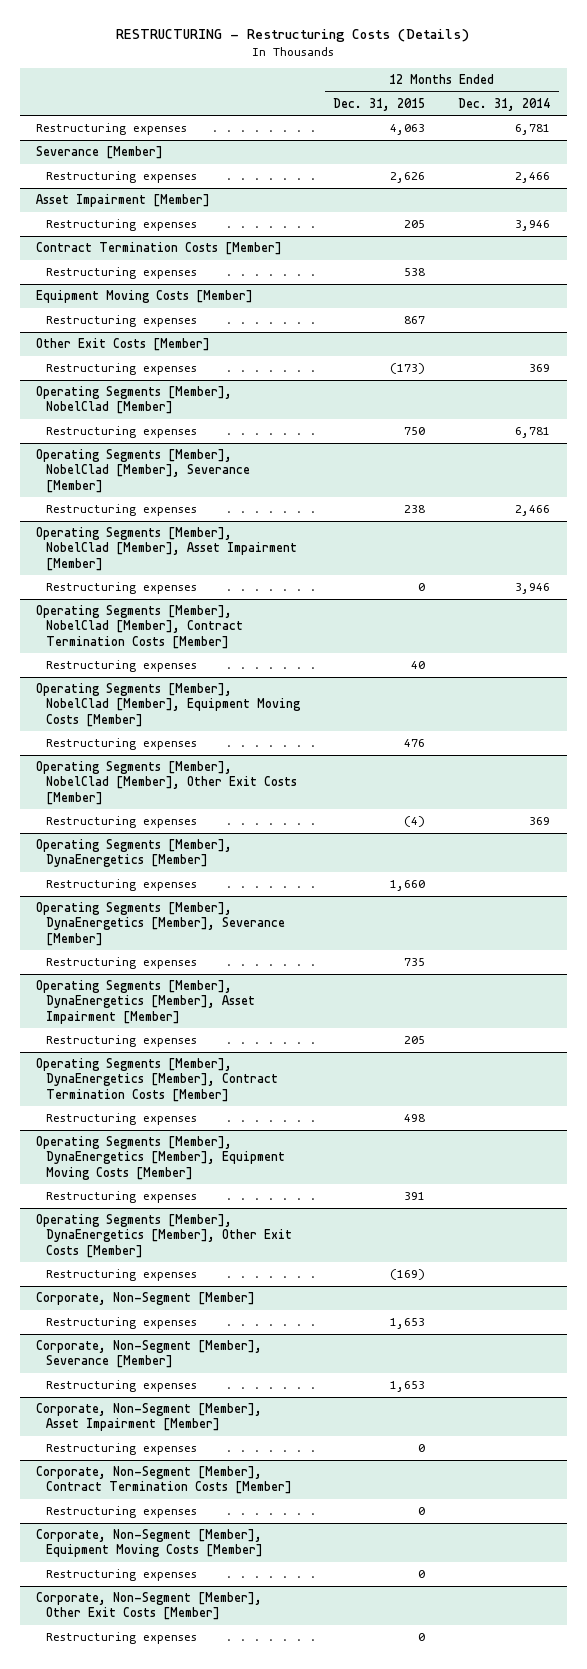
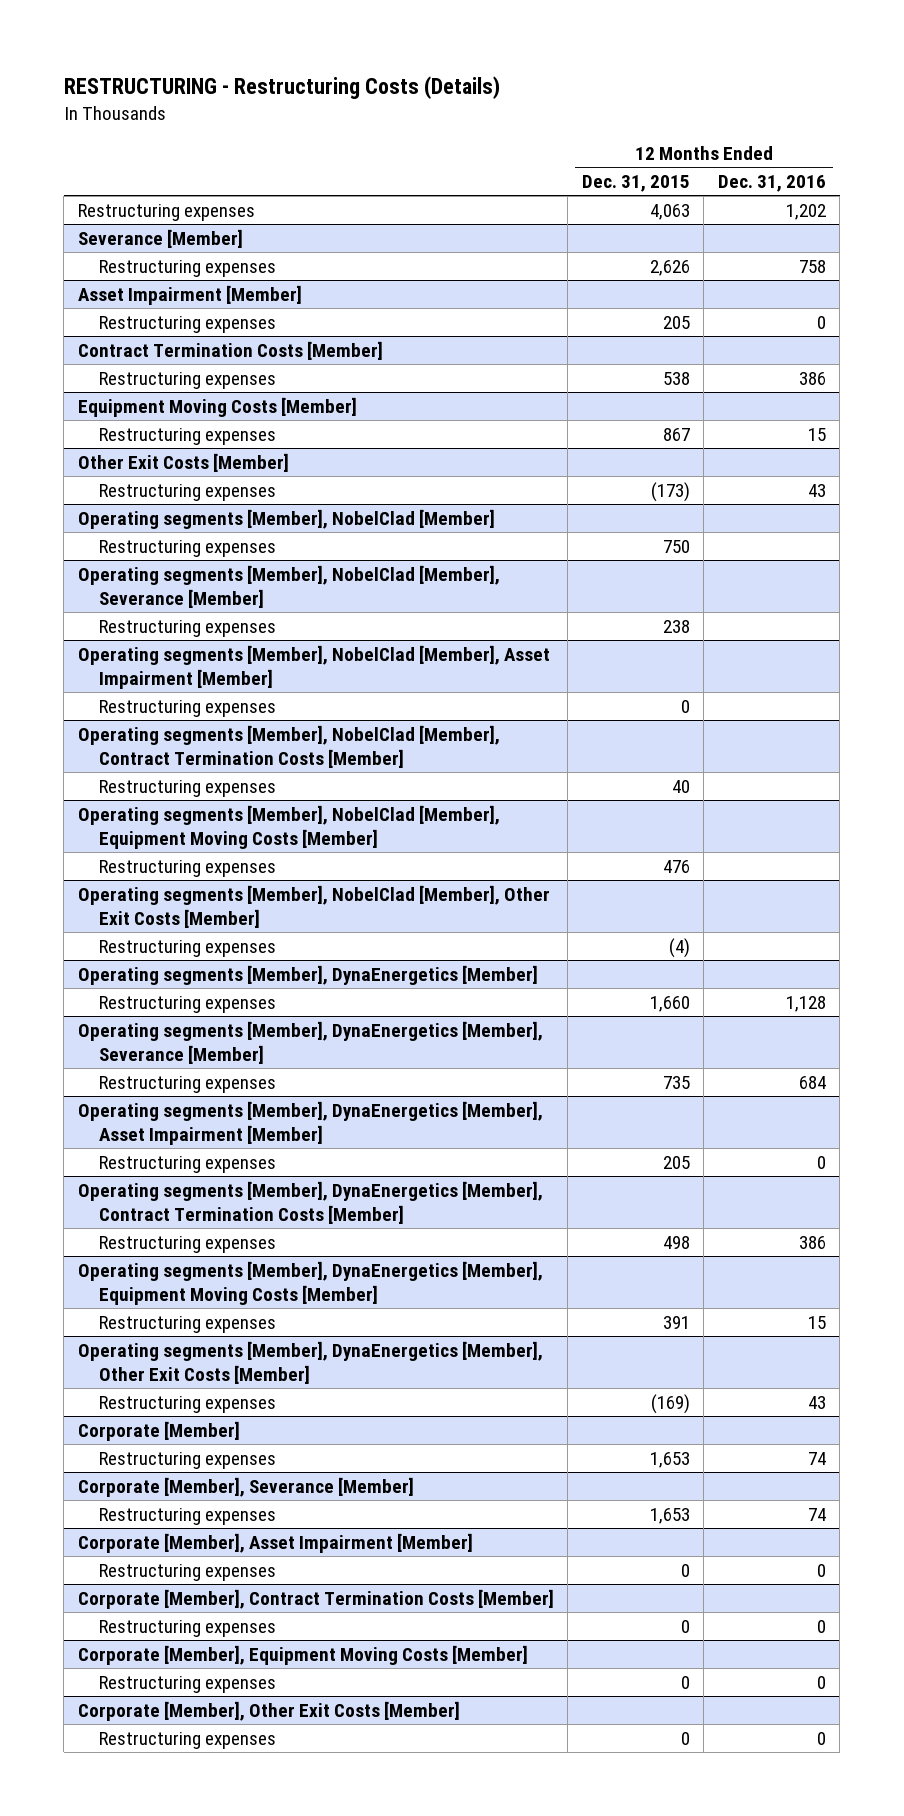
- | 12 Months Ended Dec. 31, 2015 | 12 Months Ended Dec. 31, 2014
+ | 12 Months Ended Dec. 31, 2015 | 12 Months Ended Dec. 31, 2016
- Operating Segments [Member], NobelClad [Member]
+ Operating segments [Member], NobelClad [Member]
- Operating Segments [Member], NobelClad [Member], Severance [Member]
+ Operating segments [Member], NobelClad [Member], Severance [Member]
- Operating Segments [Member], NobelClad [Member], Asset Impairment [Member]
+ Operating segments [Member], NobelClad [Member], Asset Impairment [Member]
- Operating Segments [Member], NobelClad [Member], Contract Termination Costs [Member]
+ Operating segments [Member], NobelClad [Member], Contract Termination Costs [Member]
- Operating Segments [Member], NobelClad [Member], Equipment Moving Costs [Member]
+ Operating segments [Member], NobelClad [Member], Equipment Moving Costs [Member]
- Operating Segments [Member], NobelClad [Member], Other Exit Costs [Member]
+ Operating segments [Member], NobelClad [Member], Other Exit Costs [Member]
- Operating Segments [Member], DynaEnergetics [Member]
+ Operating segments [Member], DynaEnergetics [Member]
- Operating Segments [Member], DynaEnergetics [Member], Severance [Member]
+ Operating segments [Member], DynaEnergetics [Member], Severance [Member]
- Operating Segments [Member], DynaEnergetics [Member], Asset Impairment [Member]
+ Operating segments [Member], DynaEnergetics [Member], Asset Impairment [Member]
- Operating Segments [Member], DynaEnergetics [Member], Contract Termination Costs [Member]
+ Operating segments [Member], DynaEnergetics [Member], Contract Termination Costs [Member]
- Operating Segments [Member], DynaEnergetics [Member], Equipment Moving Costs [Member]
+ Operating segments [Member], DynaEnergetics [Member], Equipment Moving Costs [Member]
- Operating Segments [Member], DynaEnergetics [Member], Other Exit Costs [Member]
+ Operating segments [Member], DynaEnergetics [Member], Other Exit Costs [Member]
- Corporate, Non-Segment [Member]
+ Corporate [Member]
- Corporate, Non-Segment [Member], Severance [Member]
+ Corporate [Member], Severance [Member]
- Corporate, Non-Segment [Member], Asset Impairment [Member]
+ Corporate [Member], Asset Impairment [Member]
- Corporate, Non-Segment [Member], Contract Termination Costs [Member]
+ Corporate [Member], Contract Termination Costs [Member]
- Corporate, Non-Segment [Member], Equipment Moving Costs [Member]
+ Corporate [Member], Equipment Moving Costs [Member]
- Corporate, Non-Segment [Member], Other Exit Costs [Member]
+ Corporate [Member], Other Exit Costs [Member]

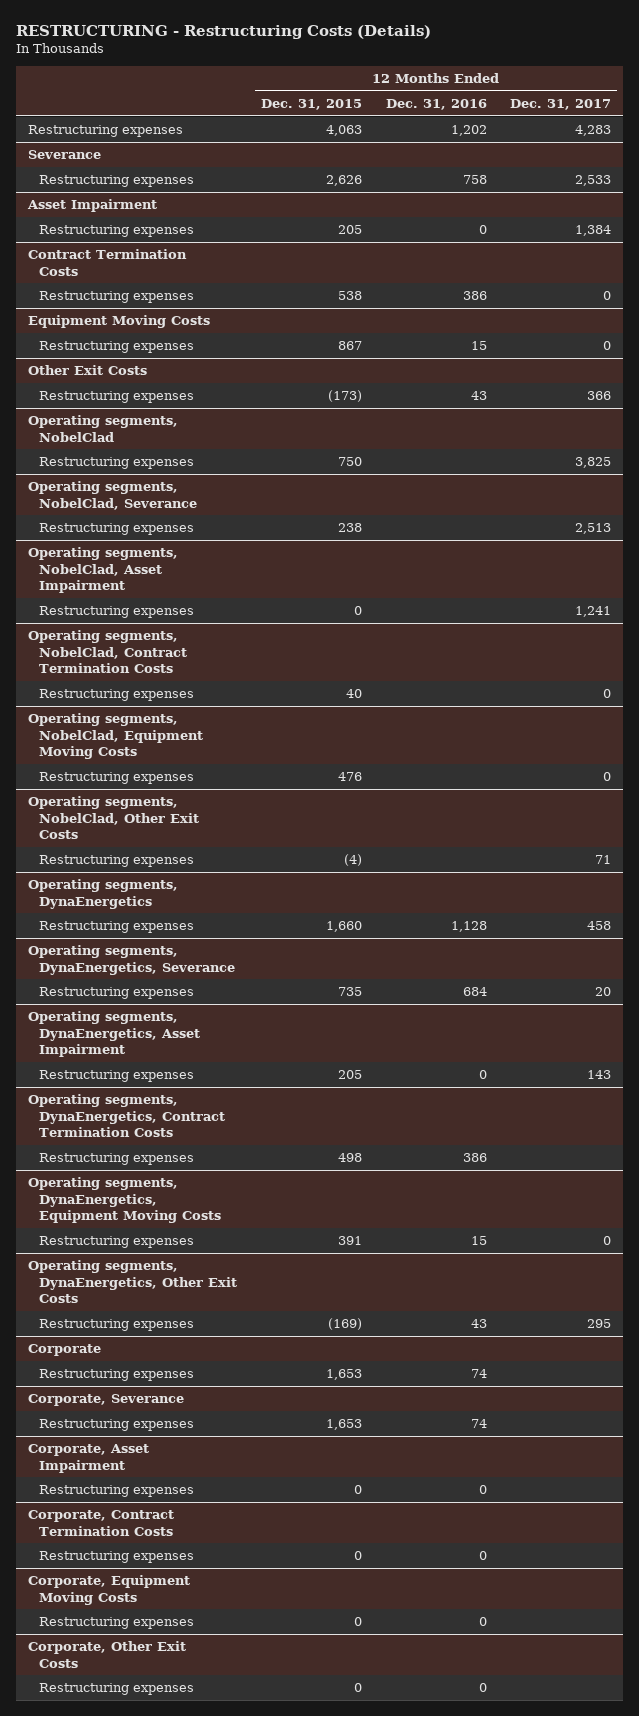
- | 12 Months Ended Dec. 31, 2015 | 12 Months Ended Dec. 31, 2016
+ | 12 Months Ended Dec. 31, 2015 | 12 Months Ended Dec. 31, 2016 | 12 Months Ended Dec. 31, 2017
- Severance [Member]
+ Severance
- Asset Impairment [Member]
+ Asset Impairment
- Contract Termination Costs [Member]
+ Contract Termination Costs
- Equipment Moving Costs [Member]
+ Equipment Moving Costs
- Other Exit Costs [Member]
+ Other Exit Costs
- Operating segments [Member], NobelClad [Member]
+ Operating segments, NobelClad
- Operating segments [Member], NobelClad [Member], Severance [Member]
+ Operating segments, NobelClad, Severance
- Operating segments [Member], NobelClad [Member], Asset Impairment [Member]
+ Operating segments, NobelClad, Asset Impairment
- Operating segments [Member], NobelClad [Member], Contract Termination Costs [Member]
+ Operating segments, NobelClad, Contract Termination Costs
- Operating segments [Member], NobelClad [Member], Equipment Moving Costs [Member]
+ Operating segments, NobelClad, Equipment Moving Costs
- Operating segments [Member], NobelClad [Member], Other Exit Costs [Member]
+ Operating segments, NobelClad, Other Exit Costs
- Operating segments [Member], DynaEnergetics [Member]
+ Operating segments, DynaEnergetics
- Operating segments [Member], DynaEnergetics [Member], Severance [Member]
+ Operating segments, DynaEnergetics, Severance
- Operating segments [Member], DynaEnergetics [Member], Asset Impairment [Member]
+ Operating segments, DynaEnergetics, Asset Impairment
- Operating segments [Member], DynaEnergetics [Member], Contract Termination Costs [Member]
+ Operating segments, DynaEnergetics, Contract Termination Costs
- Operating segments [Member], DynaEnergetics [Member], Equipment Moving Costs [Member]
+ Operating segments, DynaEnergetics, Equipment Moving Costs
- Operating segments [Member], DynaEnergetics [Member], Other Exit Costs [Member]
+ Operating segments, DynaEnergetics, Other Exit Costs
- Corporate [Member]
+ Corporate
- Corporate [Member], Severance [Member]
+ Corporate, Severance
- Corporate [Member], Asset Impairment [Member]
+ Corporate, Asset Impairment
- Corporate [Member], Contract Termination Costs [Member]
+ Corporate, Contract Termination Costs
- Corporate [Member], Equipment Moving Costs [Member]
+ Corporate, Equipment Moving Costs
- Corporate [Member], Other Exit Costs [Member]
+ Corporate, Other Exit Costs

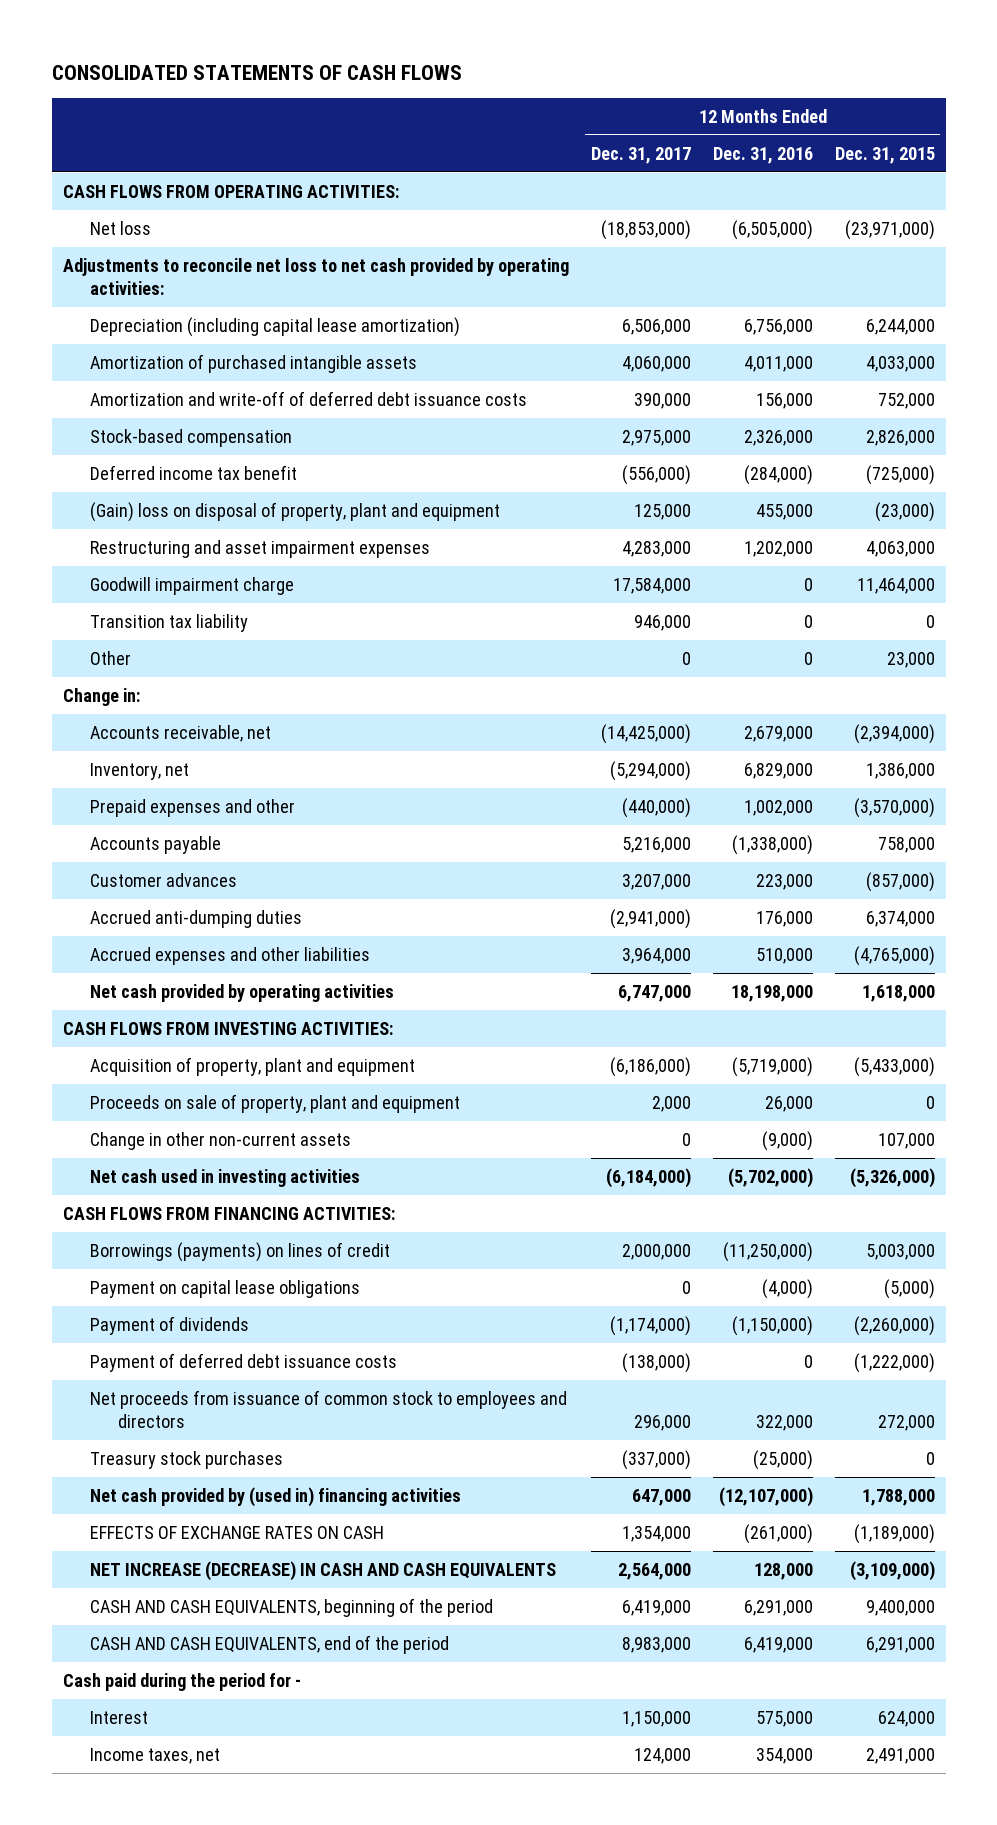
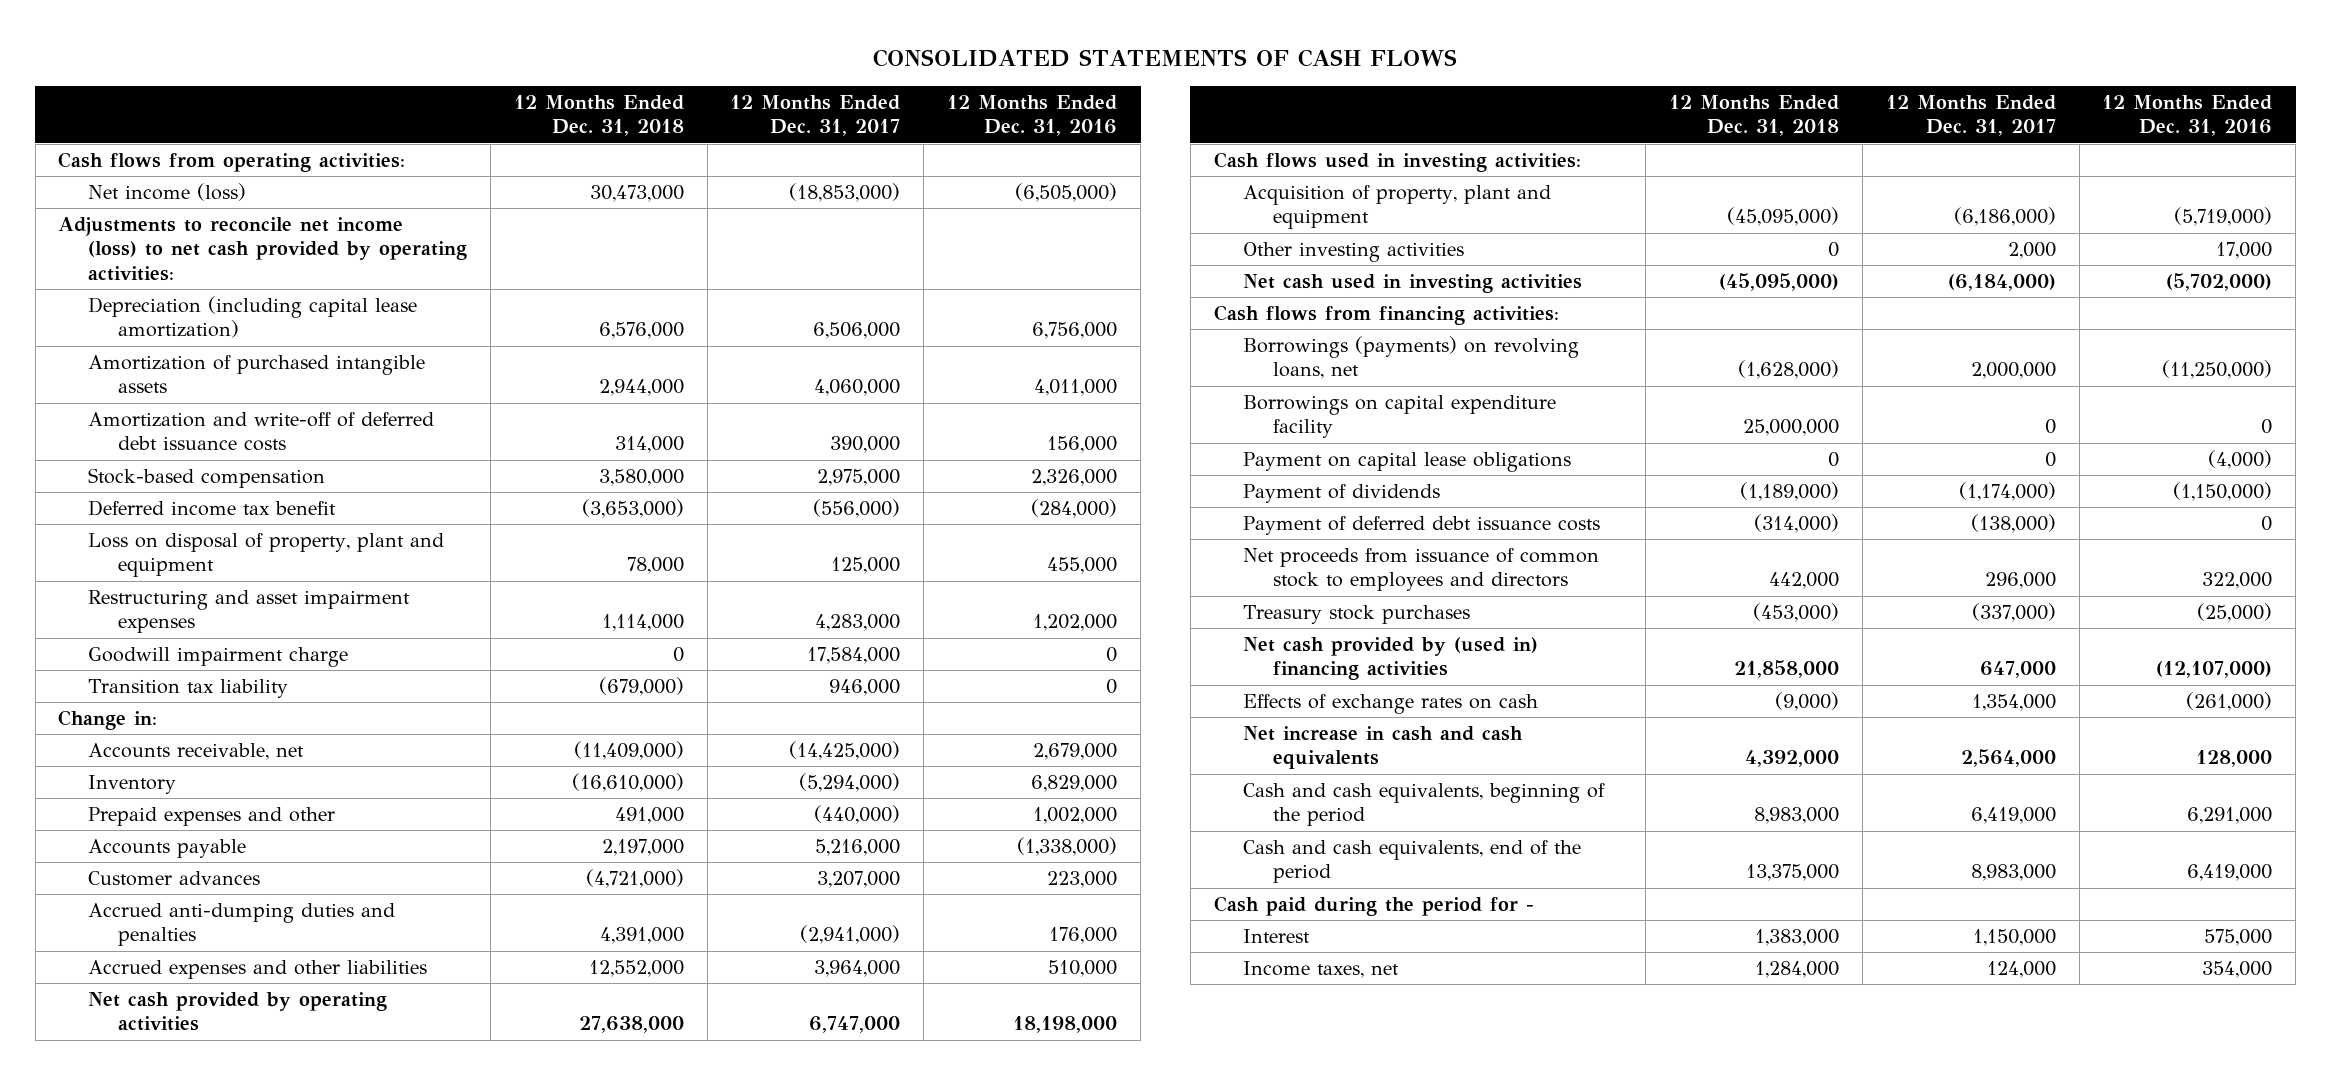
- | 12 Months Ended Dec. 31, 2017 | 12 Months Ended Dec. 31, 2016 | 12 Months Ended Dec. 31, 2015
+ | 12 Months Ended Dec. 31, 2018 | 12 Months Ended Dec. 31, 2017 | 12 Months Ended Dec. 31, 2016
- CASH FLOWS FROM OPERATING ACTIVITIES:
- Net loss | (18,853,000) | (6,505,000) | (23,971,000)
- Adjustments to reconcile net loss to net cash provided by operating activities:
+ Cash flows from operating activities:
+ Net income (loss) | 30,473,000 | (18,853,000) | (6,505,000)
+ Adjustments to reconcile net income (loss) to net cash provided by operating activities:
- (Gain) loss on disposal of property, plant and equipment | 125,000 | 455,000 | (23,000)
+ Loss on disposal of property, plant and equipment | 78,000 | 125,000 | 455,000
- Other | 0 | 0 | 23,000
- Inventory, net | (5,294,000) | 6,829,000 | 1,386,000
+ Inventory | (16,610,000) | (5,294,000) | 6,829,000
- Accrued anti-dumping duties | (2,941,000) | 176,000 | 6,374,000
+ Accrued anti-dumping duties and penalties | 4,391,000 | (2,941,000) | 176,000
- CASH FLOWS FROM INVESTING ACTIVITIES:
+ Cash flows used in investing activities:
- Proceeds on sale of property, plant and equipment | 2,000 | 26,000 | 0
- Change in other non-current assets | 0 | (9,000) | 107,000
+ Other investing activities | 0 | 2,000 | 17,000
- CASH FLOWS FROM FINANCING ACTIVITIES:
- Borrowings (payments) on lines of credit | 2,000,000 | (11,250,000) | 5,003,000
+ Cash flows from financing activities:
+ Borrowings (payments) on revolving loans, net | (1,628,000) | 2,000,000 | (11,250,000)
+ Borrowings on capital expenditure facility | 25,000,000 | 0 | 0
- EFFECTS OF EXCHANGE RATES ON CASH | 1,354,000 | (261,000) | (1,189,000)
- NET INCREASE (DECREASE) IN CASH AND CASH EQUIVALENTS | 2,564,000 | 128,000 | (3,109,000)
- CASH AND CASH EQUIVALENTS, beginning of the period | 6,419,000 | 6,291,000 | 9,400,000
- CASH AND CASH EQUIVALENTS, end of the period | 8,983,000 | 6,419,000 | 6,291,000
+ Effects of exchange rates on cash | (9,000) | 1,354,000 | (261,000)
+ Net increase in cash and cash equivalents | 4,392,000 | 2,564,000 | 128,000
+ Cash and cash equivalents, beginning of the period | 8,983,000 | 6,419,000 | 6,291,000
+ Cash and cash equivalents, end of the period | 13,375,000 | 8,983,000 | 6,419,000

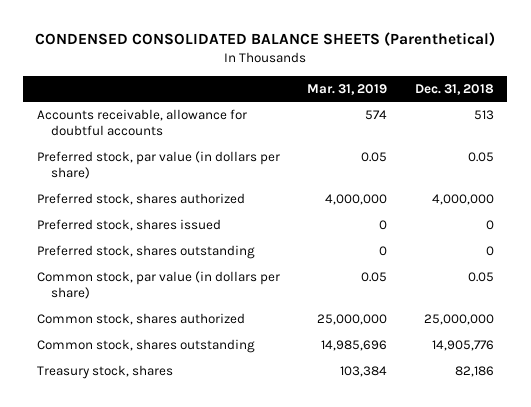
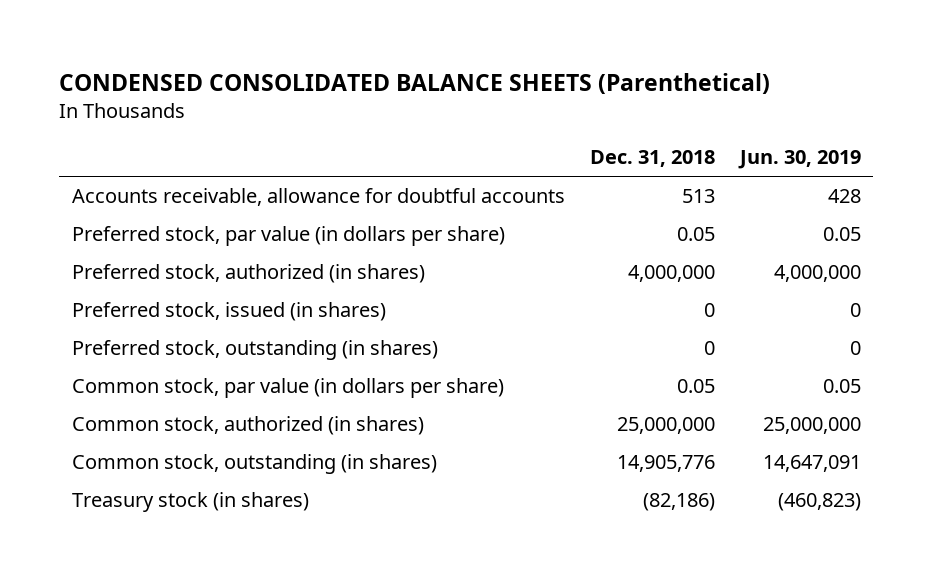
- | Mar. 31, 2019 | Dec. 31, 2018
+ | Dec. 31, 2018 | Jun. 30, 2019
- Preferred stock, shares authorized | 4,000,000 | 4,000,000
- Preferred stock, shares issued | 0 | 0
- Preferred stock, shares outstanding | 0 | 0
+ Preferred stock, authorized (in shares) | 4,000,000 | 4,000,000
+ Preferred stock, issued (in shares) | 0 | 0
+ Preferred stock, outstanding (in shares) | 0 | 0
- Common stock, shares authorized | 25,000,000 | 25,000,000
- Common stock, shares outstanding | 14,985,696 | 14,905,776
- Treasury stock, shares | 103,384 | 82,186
+ Common stock, authorized (in shares) | 25,000,000 | 25,000,000
+ Common stock, outstanding (in shares) | 14,905,776 | 14,647,091
+ Treasury stock (in shares) | (82,186) | (460,823)

